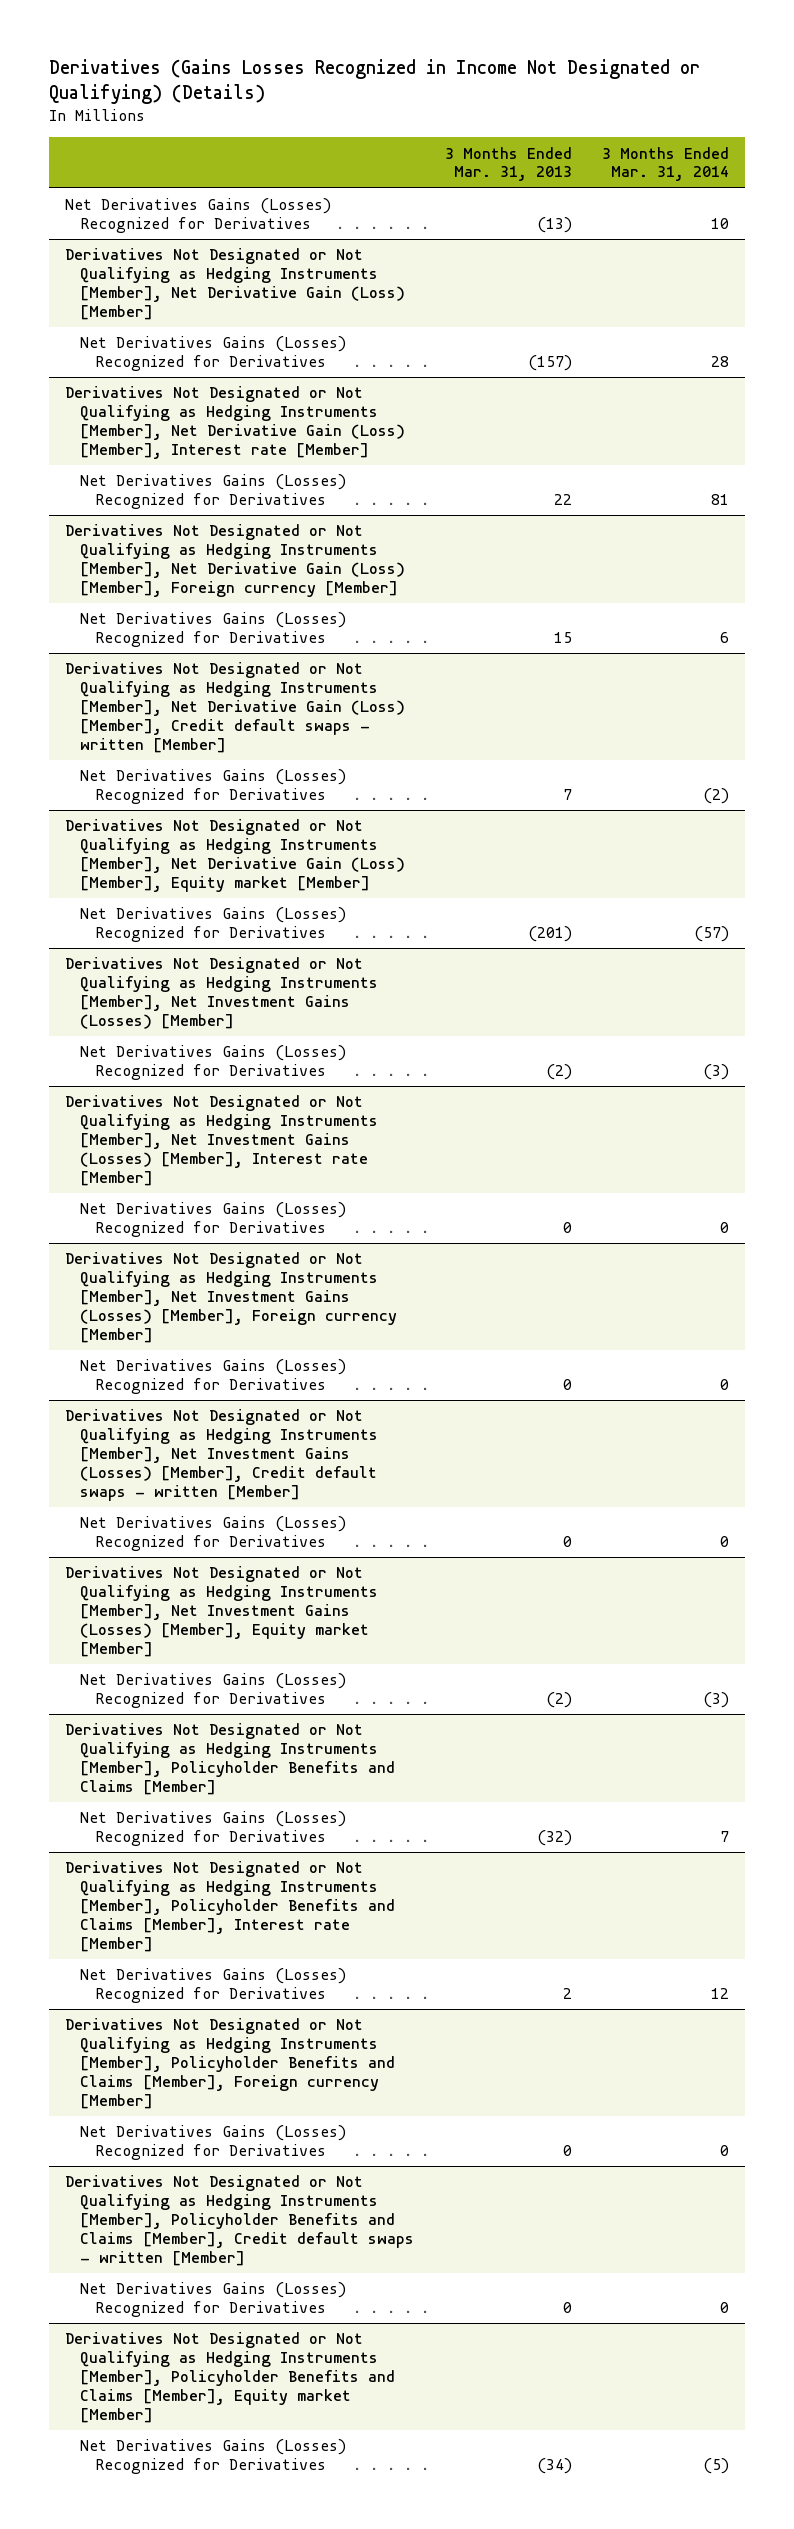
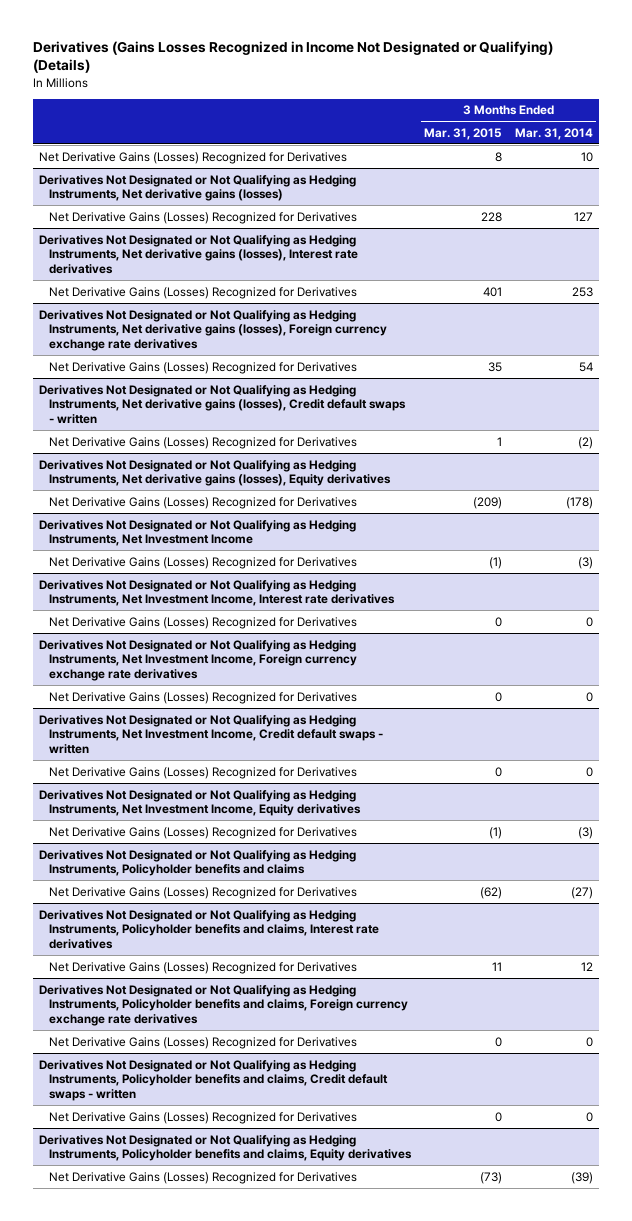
- | 3 Months Ended Mar. 31, 2013 | 3 Months Ended Mar. 31, 2014
+ | 3 Months Ended Mar. 31, 2015 | 3 Months Ended Mar. 31, 2014
- Net Derivatives Gains (Losses) Recognized for Derivatives | (13) | 10
- Derivatives Not Designated or Not Qualifying as Hedging Instruments [Member], Net Derivative Gain (Loss) [Member]
- Net Derivatives Gains (Losses) Recognized for Derivatives | (157) | 28
- Derivatives Not Designated or Not Qualifying as Hedging Instruments [Member], Net Derivative Gain (Loss) [Member], Interest rate [Member]
- Net Derivatives Gains (Losses) Recognized for Derivatives | 22 | 81
- Derivatives Not Designated or Not Qualifying as Hedging Instruments [Member], Net Derivative Gain (Loss) [Member], Foreign currency [Member]
- Net Derivatives Gains (Losses) Recognized for Derivatives | 15 | 6
- Derivatives Not Designated or Not Qualifying as Hedging Instruments [Member], Net Derivative Gain (Loss) [Member], Credit default swaps - written [Member]
- Net Derivatives Gains (Losses) Recognized for Derivatives | 7 | (2)
- Derivatives Not Designated or Not Qualifying as Hedging Instruments [Member], Net Derivative Gain (Loss) [Member], Equity market [Member]
- Net Derivatives Gains (Losses) Recognized for Derivatives | (201) | (57)
- Derivatives Not Designated or Not Qualifying as Hedging Instruments [Member], Net Investment Gains (Losses) [Member]
- Net Derivatives Gains (Losses) Recognized for Derivatives | (2) | (3)
- Derivatives Not Designated or Not Qualifying as Hedging Instruments [Member], Net Investment Gains (Losses) [Member], Interest rate [Member]
- Net Derivatives Gains (Losses) Recognized for Derivatives | 0 | 0
- Derivatives Not Designated or Not Qualifying as Hedging Instruments [Member], Net Investment Gains (Losses) [Member], Foreign currency [Member]
- Net Derivatives Gains (Losses) Recognized for Derivatives | 0 | 0
- Derivatives Not Designated or Not Qualifying as Hedging Instruments [Member], Net Investment Gains (Losses) [Member], Credit default swaps - written [Member]
- Net Derivatives Gains (Losses) Recognized for Derivatives | 0 | 0
- Derivatives Not Designated or Not Qualifying as Hedging Instruments [Member], Net Investment Gains (Losses) [Member], Equity market [Member]
- Net Derivatives Gains (Losses) Recognized for Derivatives | (2) | (3)
- Derivatives Not Designated or Not Qualifying as Hedging Instruments [Member], Policyholder Benefits and Claims [Member]
- Net Derivatives Gains (Losses) Recognized for Derivatives | (32) | 7
- Derivatives Not Designated or Not Qualifying as Hedging Instruments [Member], Policyholder Benefits and Claims [Member], Interest rate [Member]
- Net Derivatives Gains (Losses) Recognized for Derivatives | 2 | 12
- Derivatives Not Designated or Not Qualifying as Hedging Instruments [Member], Policyholder Benefits and Claims [Member], Foreign currency [Member]
- Net Derivatives Gains (Losses) Recognized for Derivatives | 0 | 0
- Derivatives Not Designated or Not Qualifying as Hedging Instruments [Member], Policyholder Benefits and Claims [Member], Credit default swaps - written [Member]
- Net Derivatives Gains (Losses) Recognized for Derivatives | 0 | 0
- Derivatives Not Designated or Not Qualifying as Hedging Instruments [Member], Policyholder Benefits and Claims [Member], Equity market [Member]
- Net Derivatives Gains (Losses) Recognized for Derivatives | (34) | (5)
+ Net Derivative Gains (Losses) Recognized for Derivatives | 8 | 10
+ Derivatives Not Designated or Not Qualifying as Hedging Instruments, Net derivative gains (losses)
+ Net Derivative Gains (Losses) Recognized for Derivatives | 228 | 127
+ Derivatives Not Designated or Not Qualifying as Hedging Instruments, Net derivative gains (losses), Interest rate derivatives
+ Net Derivative Gains (Losses) Recognized for Derivatives | 401 | 253
+ Derivatives Not Designated or Not Qualifying as Hedging Instruments, Net derivative gains (losses), Foreign currency exchange rate derivatives
+ Net Derivative Gains (Losses) Recognized for Derivatives | 35 | 54
+ Derivatives Not Designated or Not Qualifying as Hedging Instruments, Net derivative gains (losses), Credit default swaps - written
+ Net Derivative Gains (Losses) Recognized for Derivatives | 1 | (2)
+ Derivatives Not Designated or Not Qualifying as Hedging Instruments, Net derivative gains (losses), Equity derivatives
+ Net Derivative Gains (Losses) Recognized for Derivatives | (209) | (178)
+ Derivatives Not Designated or Not Qualifying as Hedging Instruments, Net Investment Income
+ Net Derivative Gains (Losses) Recognized for Derivatives | (1) | (3)
+ Derivatives Not Designated or Not Qualifying as Hedging Instruments, Net Investment Income, Interest rate derivatives
+ Net Derivative Gains (Losses) Recognized for Derivatives | 0 | 0
+ Derivatives Not Designated or Not Qualifying as Hedging Instruments, Net Investment Income, Foreign currency exchange rate derivatives
+ Net Derivative Gains (Losses) Recognized for Derivatives | 0 | 0
+ Derivatives Not Designated or Not Qualifying as Hedging Instruments, Net Investment Income, Credit default swaps - written
+ Net Derivative Gains (Losses) Recognized for Derivatives | 0 | 0
+ Derivatives Not Designated or Not Qualifying as Hedging Instruments, Net Investment Income, Equity derivatives
+ Net Derivative Gains (Losses) Recognized for Derivatives | (1) | (3)
+ Derivatives Not Designated or Not Qualifying as Hedging Instruments, Policyholder benefits and claims
+ Net Derivative Gains (Losses) Recognized for Derivatives | (62) | (27)
+ Derivatives Not Designated or Not Qualifying as Hedging Instruments, Policyholder benefits and claims, Interest rate derivatives
+ Net Derivative Gains (Losses) Recognized for Derivatives | 11 | 12
+ Derivatives Not Designated or Not Qualifying as Hedging Instruments, Policyholder benefits and claims, Foreign currency exchange rate derivatives
+ Net Derivative Gains (Losses) Recognized for Derivatives | 0 | 0
+ Derivatives Not Designated or Not Qualifying as Hedging Instruments, Policyholder benefits and claims, Credit default swaps - written
+ Net Derivative Gains (Losses) Recognized for Derivatives | 0 | 0
+ Derivatives Not Designated or Not Qualifying as Hedging Instruments, Policyholder benefits and claims, Equity derivatives
+ Net Derivative Gains (Losses) Recognized for Derivatives | (73) | (39)

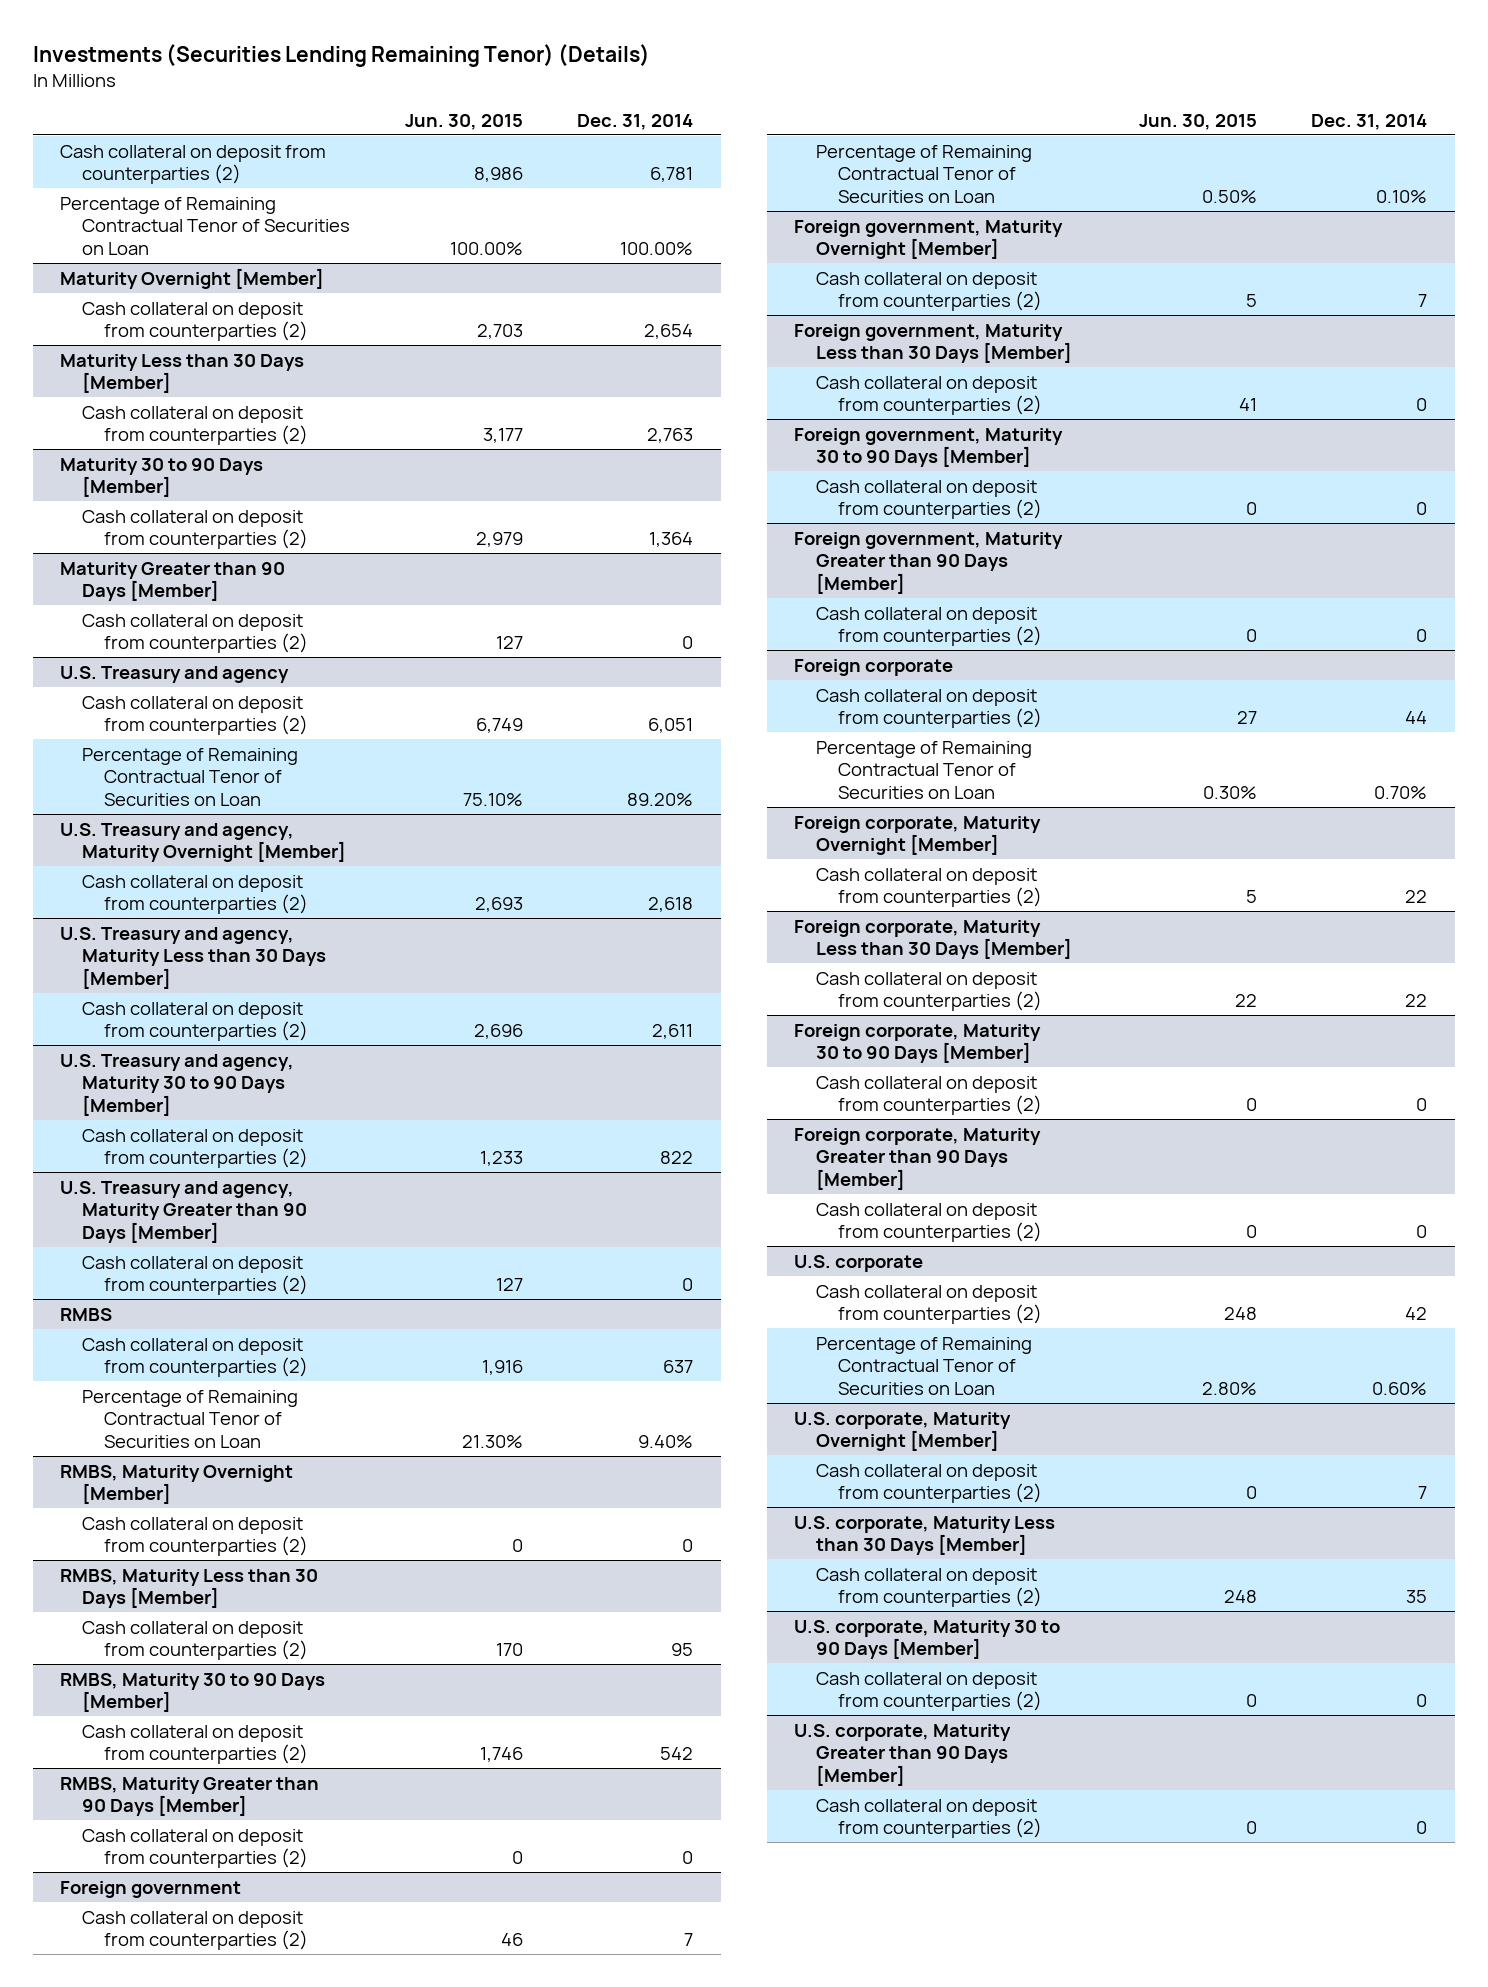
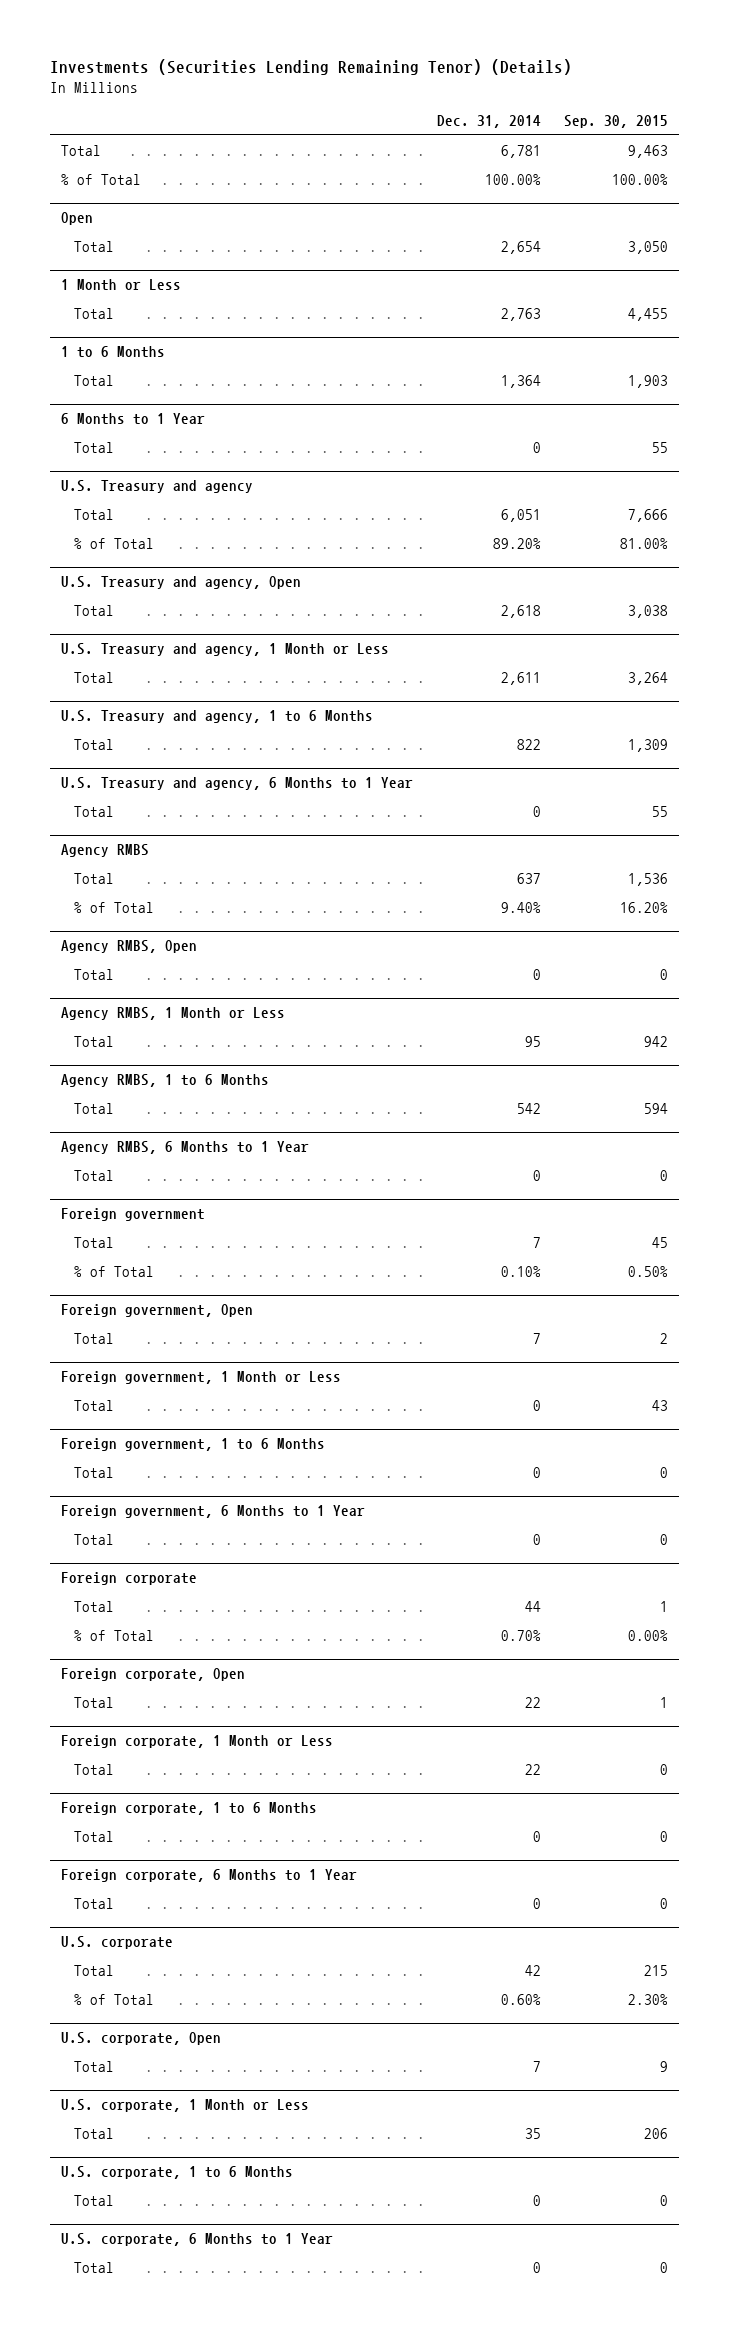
- | Jun. 30, 2015 | Dec. 31, 2014
+ | Dec. 31, 2014 | Sep. 30, 2015
- Cash collateral on deposit from counterparties (2) | 8,986 | 6,781
- Percentage of Remaining Contractual Tenor of Securities on Loan | 100.00% | 100.00%
- Maturity Overnight [Member]
- Cash collateral on deposit from counterparties (2) | 2,703 | 2,654
- Maturity Less than 30 Days [Member]
- Cash collateral on deposit from counterparties (2) | 3,177 | 2,763
- Maturity 30 to 90 Days [Member]
- Cash collateral on deposit from counterparties (2) | 2,979 | 1,364
- Maturity Greater than 90 Days [Member]
- Cash collateral on deposit from counterparties (2) | 127 | 0
+ Total | 6,781 | 9,463
+ % of Total | 100.00% | 100.00%
+ Open
+ Total | 2,654 | 3,050
+ 1 Month or Less
+ Total | 2,763 | 4,455
+ 1 to 6 Months
+ Total | 1,364 | 1,903
+ 6 Months to 1 Year
+ Total | 0 | 55
@ U.S. Treasury and agency
- Cash collateral on deposit from counterparties (2) | 6,749 | 6,051
- Percentage of Remaining Contractual Tenor of Securities on Loan | 75.10% | 89.20%
- U.S. Treasury and agency, Maturity Overnight [Member]
- Cash collateral on deposit from counterparties (2) | 2,693 | 2,618
- U.S. Treasury and agency, Maturity Less than 30 Days [Member]
- Cash collateral on deposit from counterparties (2) | 2,696 | 2,611
- U.S. Treasury and agency, Maturity 30 to 90 Days [Member]
- Cash collateral on deposit from counterparties (2) | 1,233 | 822
- U.S. Treasury and agency, Maturity Greater than 90 Days [Member]
- Cash collateral on deposit from counterparties (2) | 127 | 0
- RMBS
- Cash collateral on deposit from counterparties (2) | 1,916 | 637
- Percentage of Remaining Contractual Tenor of Securities on Loan | 21.30% | 9.40%
- RMBS, Maturity Overnight [Member]
- Cash collateral on deposit from counterparties (2) | 0 | 0
- RMBS, Maturity Less than 30 Days [Member]
- Cash collateral on deposit from counterparties (2) | 170 | 95
- RMBS, Maturity 30 to 90 Days [Member]
- Cash collateral on deposit from counterparties (2) | 1,746 | 542
- RMBS, Maturity Greater than 90 Days [Member]
- Cash collateral on deposit from counterparties (2) | 0 | 0
@ U.S. Treasury and agency
+ Total | 6,051 | 7,666
+ % of Total | 89.20% | 81.00%
+ U.S. Treasury and agency, Open
+ Total | 2,618 | 3,038
+ U.S. Treasury and agency, 1 Month or Less
+ Total | 2,611 | 3,264
+ U.S. Treasury and agency, 1 to 6 Months
+ Total | 822 | 1,309
+ U.S. Treasury and agency, 6 Months to 1 Year
+ Total | 0 | 55
+ Agency RMBS
+ Total | 637 | 1,536
+ % of Total | 9.40% | 16.20%
+ Agency RMBS, Open
+ Total | 0 | 0
+ Agency RMBS, 1 Month or Less
+ Total | 95 | 942
+ Agency RMBS, 1 to 6 Months
+ Total | 542 | 594
+ Agency RMBS, 6 Months to 1 Year
+ Total | 0 | 0
@ Foreign government
- Cash collateral on deposit from counterparties (2) | 46 | 7
- Percentage of Remaining Contractual Tenor of Securities on Loan | 0.50% | 0.10%
- Foreign government, Maturity Overnight [Member]
- Cash collateral on deposit from counterparties (2) | 5 | 7
- Foreign government, Maturity Less than 30 Days [Member]
- Cash collateral on deposit from counterparties (2) | 41 | 0
- Foreign government, Maturity 30 to 90 Days [Member]
- Cash collateral on deposit from counterparties (2) | 0 | 0
- Foreign government, Maturity Greater than 90 Days [Member]
- Cash collateral on deposit from counterparties (2) | 0 | 0
@ Foreign government
+ Total | 7 | 45
+ % of Total | 0.10% | 0.50%
+ Foreign government, Open
+ Total | 7 | 2
+ Foreign government, 1 Month or Less
+ Total | 0 | 43
+ Foreign government, 1 to 6 Months
+ Total | 0 | 0
+ Foreign government, 6 Months to 1 Year
+ Total | 0 | 0
@ Foreign corporate
- Cash collateral on deposit from counterparties (2) | 27 | 44
- Percentage of Remaining Contractual Tenor of Securities on Loan | 0.30% | 0.70%
- Foreign corporate, Maturity Overnight [Member]
- Cash collateral on deposit from counterparties (2) | 5 | 22
- Foreign corporate, Maturity Less than 30 Days [Member]
- Cash collateral on deposit from counterparties (2) | 22 | 22
- Foreign corporate, Maturity 30 to 90 Days [Member]
- Cash collateral on deposit from counterparties (2) | 0 | 0
- Foreign corporate, Maturity Greater than 90 Days [Member]
- Cash collateral on deposit from counterparties (2) | 0 | 0
@ Foreign corporate
+ Total | 44 | 1
+ % of Total | 0.70% | 0.00%
+ Foreign corporate, Open
+ Total | 22 | 1
+ Foreign corporate, 1 Month or Less
+ Total | 22 | 0
+ Foreign corporate, 1 to 6 Months
+ Total | 0 | 0
+ Foreign corporate, 6 Months to 1 Year
+ Total | 0 | 0
@ U.S. corporate
- Cash collateral on deposit from counterparties (2) | 248 | 42
- Percentage of Remaining Contractual Tenor of Securities on Loan | 2.80% | 0.60%
- U.S. corporate, Maturity Overnight [Member]
- Cash collateral on deposit from counterparties (2) | 0 | 7
- U.S. corporate, Maturity Less than 30 Days [Member]
- Cash collateral on deposit from counterparties (2) | 248 | 35
- U.S. corporate, Maturity 30 to 90 Days [Member]
- Cash collateral on deposit from counterparties (2) | 0 | 0
- U.S. corporate, Maturity Greater than 90 Days [Member]
- Cash collateral on deposit from counterparties (2) | 0 | 0
@ U.S. corporate
+ Total | 42 | 215
+ % of Total | 0.60% | 2.30%
+ U.S. corporate, Open
+ Total | 7 | 9
+ U.S. corporate, 1 Month or Less
+ Total | 35 | 206
+ U.S. corporate, 1 to 6 Months
+ Total | 0 | 0
+ U.S. corporate, 6 Months to 1 Year
+ Total | 0 | 0

